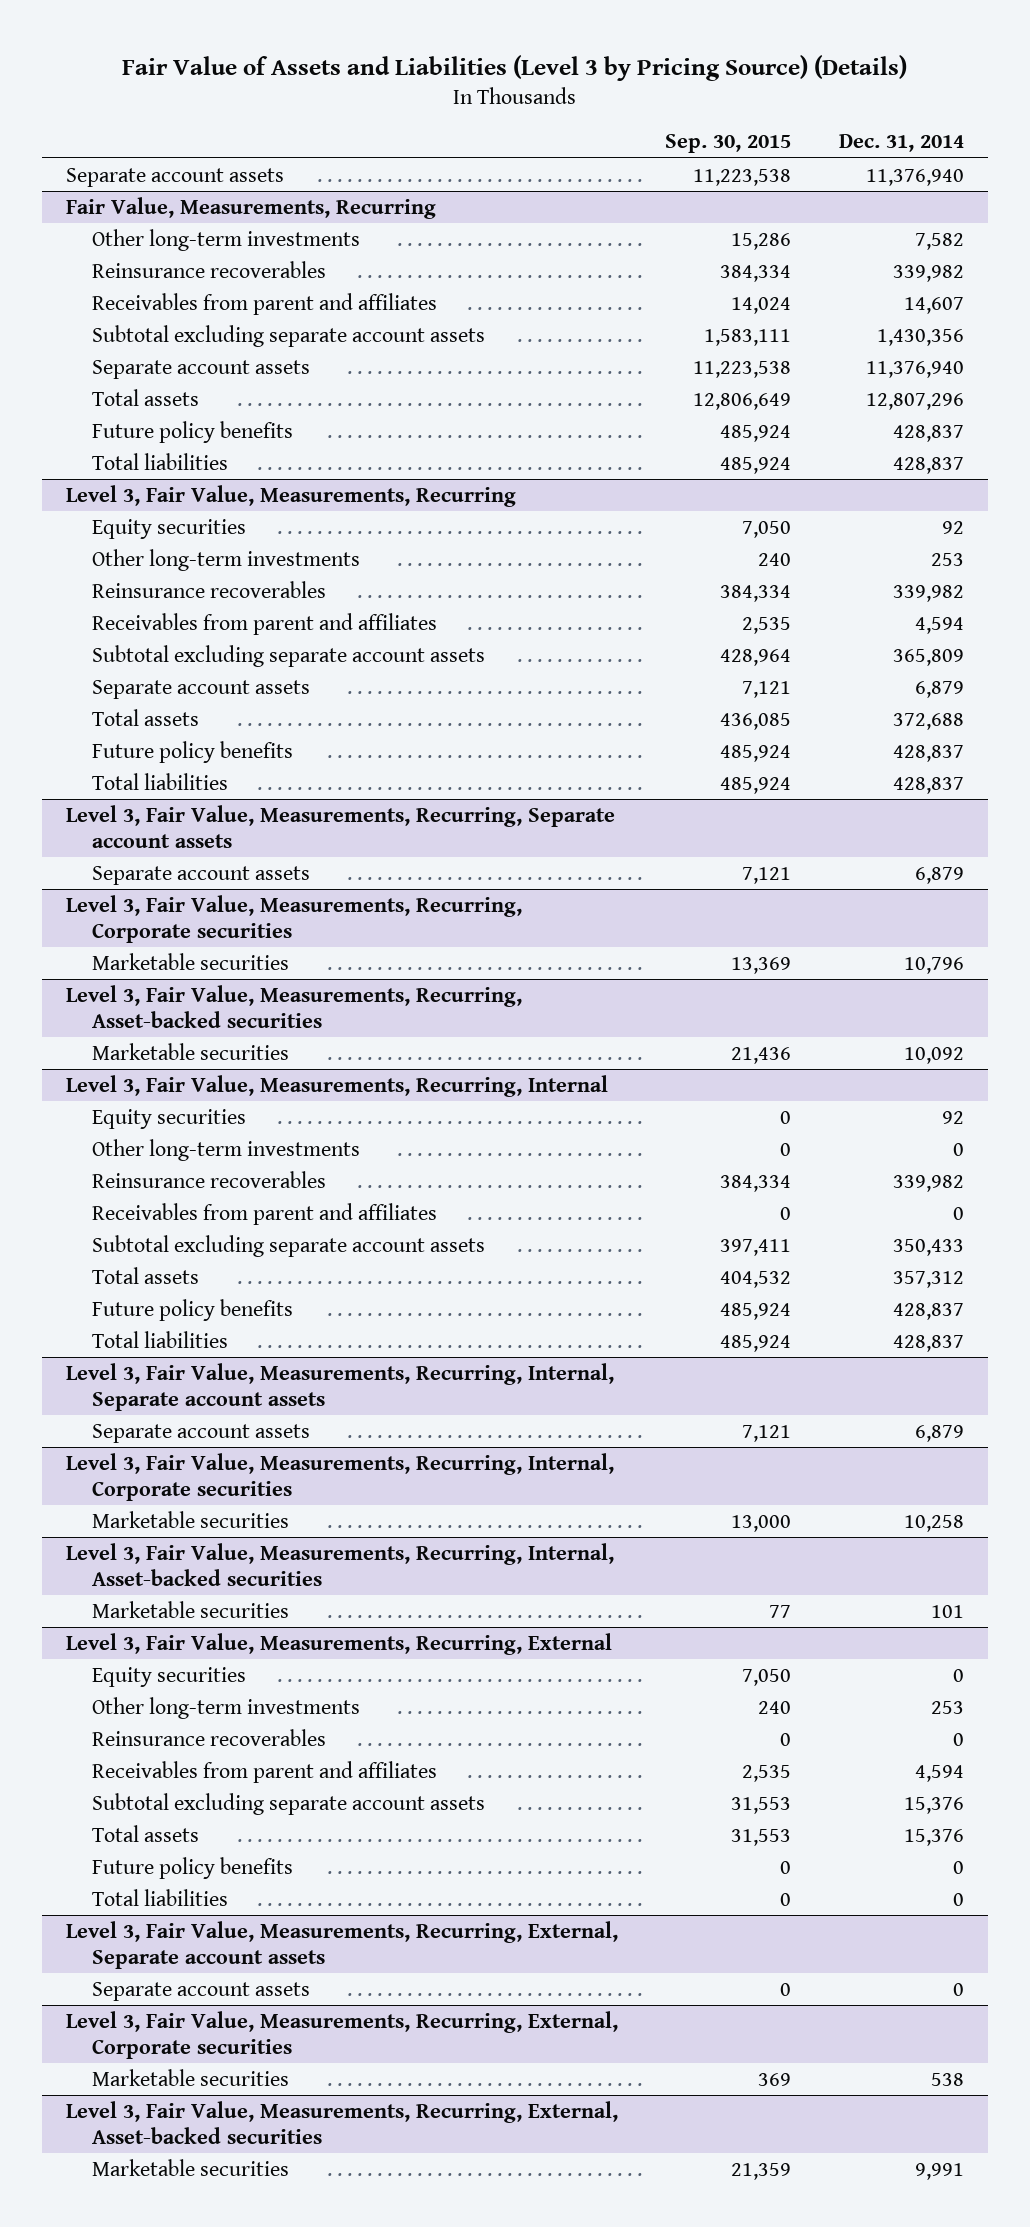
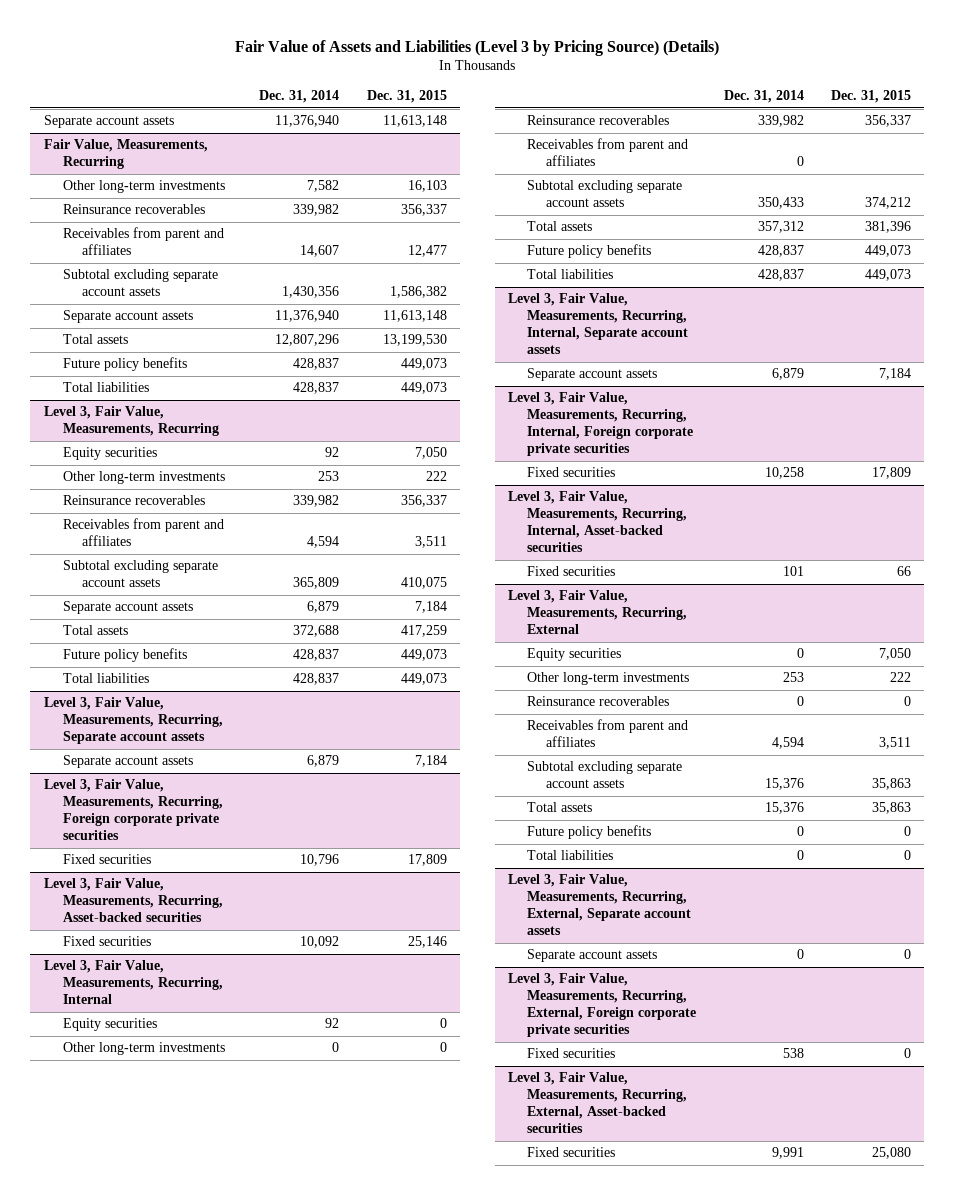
- | Sep. 30, 2015 | Dec. 31, 2014
+ | Dec. 31, 2014 | Dec. 31, 2015
- Level 3, Fair Value, Measurements, Recurring, Corporate securities
- Marketable securities | 13,369 | 10,796
+ Level 3, Fair Value, Measurements, Recurring, Foreign corporate private securities
+ Fixed securities | 10,796 | 17,809
@ Level 3, Fair Value, Measurements, Recurring, Asset-backed securities
- Marketable securities | 21,436 | 10,092
+ Fixed securities | 10,092 | 25,146
- Level 3, Fair Value, Measurements, Recurring, Internal, Corporate securities
- Marketable securities | 13,000 | 10,258
+ Level 3, Fair Value, Measurements, Recurring, Internal, Foreign corporate private securities
+ Fixed securities | 10,258 | 17,809
@ Level 3, Fair Value, Measurements, Recurring, Internal, Asset-backed securities
- Marketable securities | 77 | 101
+ Fixed securities | 101 | 66
- Level 3, Fair Value, Measurements, Recurring, External, Corporate securities
- Marketable securities | 369 | 538
+ Level 3, Fair Value, Measurements, Recurring, External, Foreign corporate private securities
+ Fixed securities | 538 | 0
@ Level 3, Fair Value, Measurements, Recurring, External, Asset-backed securities
- Marketable securities | 21,359 | 9,991
+ Fixed securities | 9,991 | 25,080

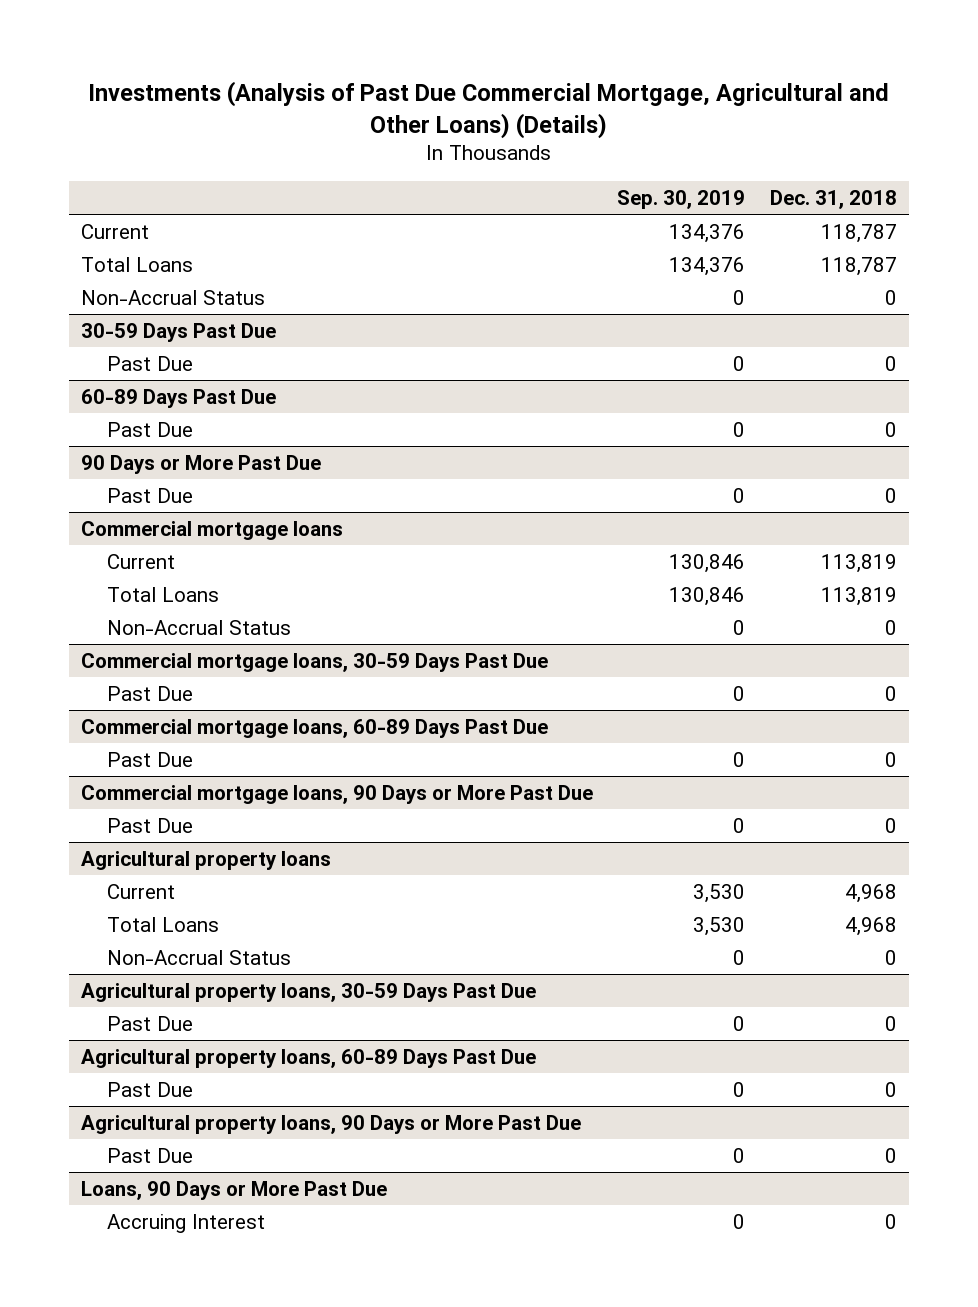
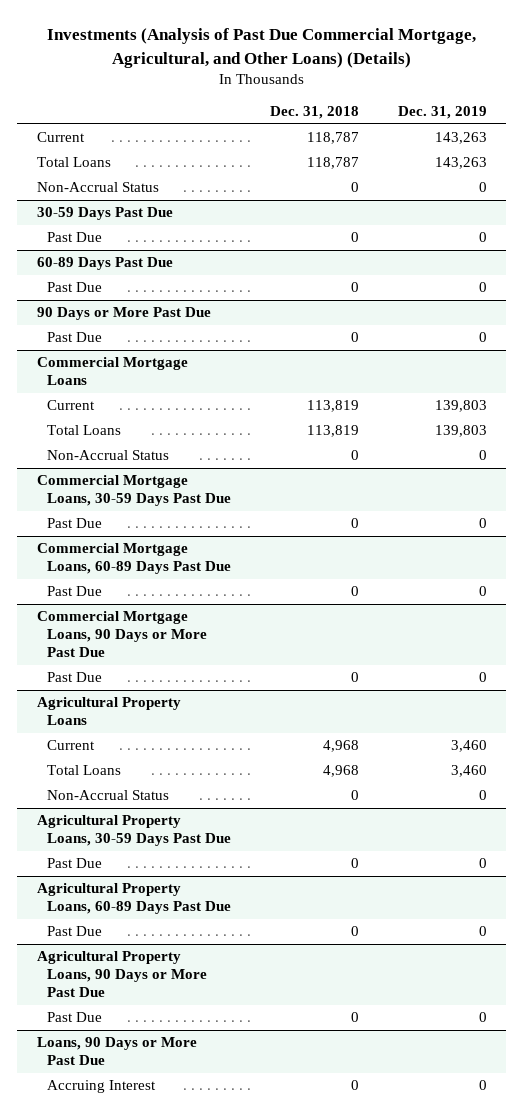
- Investments (Analysis of Past Due Commercial Mortgage, Agricultural and Other Loans) (Details)
+ Investments (Analysis of Past Due Commercial Mortgage, Agricultural, and Other Loans) (Details)
- | Sep. 30, 2019 | Dec. 31, 2018
+ | Dec. 31, 2018 | Dec. 31, 2019
- Commercial mortgage loans
+ Commercial Mortgage Loans
- Commercial mortgage loans, 30-59 Days Past Due
+ Commercial Mortgage Loans, 30-59 Days Past Due
- Commercial mortgage loans, 60-89 Days Past Due
+ Commercial Mortgage Loans, 60-89 Days Past Due
- Commercial mortgage loans, 90 Days or More Past Due
+ Commercial Mortgage Loans, 90 Days or More Past Due
- Agricultural property loans
+ Agricultural Property Loans
- Agricultural property loans, 30-59 Days Past Due
+ Agricultural Property Loans, 30-59 Days Past Due
- Agricultural property loans, 60-89 Days Past Due
+ Agricultural Property Loans, 60-89 Days Past Due
- Agricultural property loans, 90 Days or More Past Due
+ Agricultural Property Loans, 90 Days or More Past Due

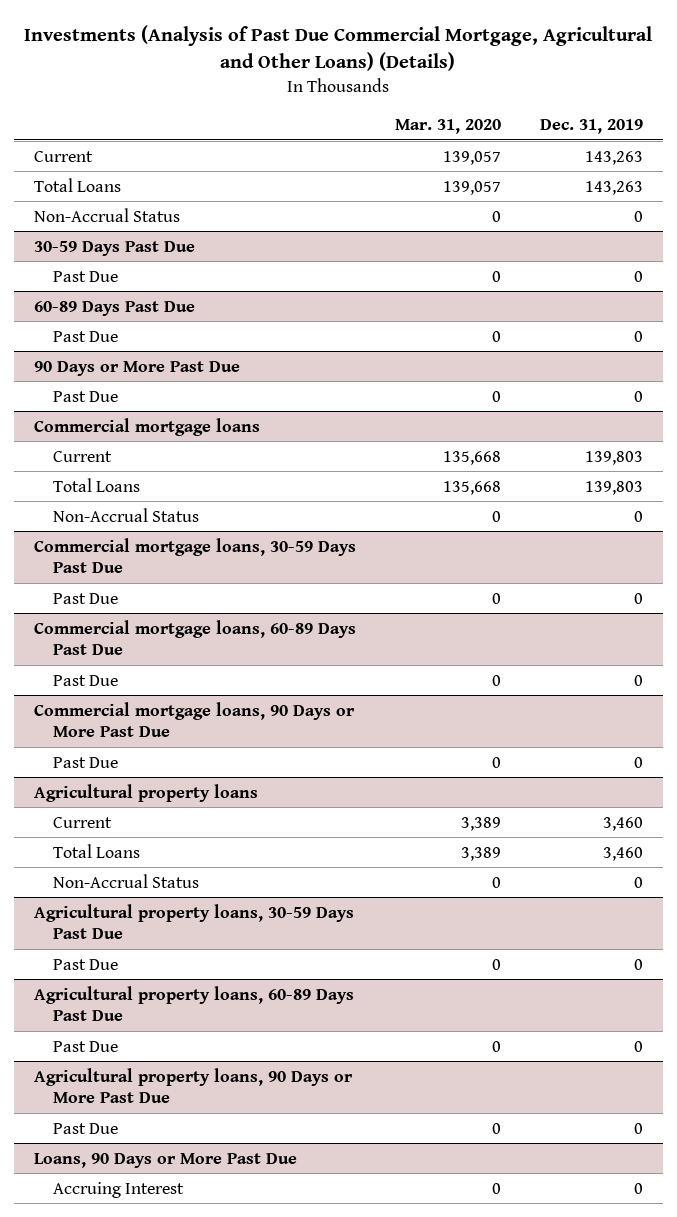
- Investments (Analysis of Past Due Commercial Mortgage, Agricultural, and Other Loans) (Details)
+ Investments (Analysis of Past Due Commercial Mortgage, Agricultural and Other Loans) (Details)
- | Dec. 31, 2018 | Dec. 31, 2019
+ | Mar. 31, 2020 | Dec. 31, 2019
- Commercial Mortgage Loans
+ Commercial mortgage loans
- Commercial Mortgage Loans, 30-59 Days Past Due
+ Commercial mortgage loans, 30-59 Days Past Due
- Commercial Mortgage Loans, 60-89 Days Past Due
+ Commercial mortgage loans, 60-89 Days Past Due
- Commercial Mortgage Loans, 90 Days or More Past Due
+ Commercial mortgage loans, 90 Days or More Past Due
- Agricultural Property Loans
+ Agricultural property loans
- Agricultural Property Loans, 30-59 Days Past Due
+ Agricultural property loans, 30-59 Days Past Due
- Agricultural Property Loans, 60-89 Days Past Due
+ Agricultural property loans, 60-89 Days Past Due
- Agricultural Property Loans, 90 Days or More Past Due
+ Agricultural property loans, 90 Days or More Past Due

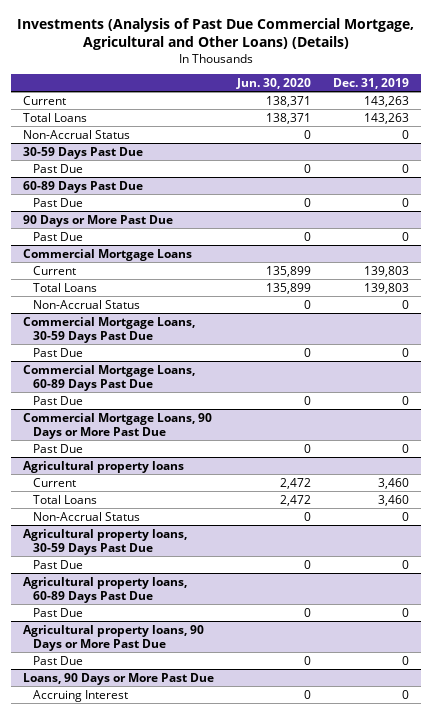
- | Mar. 31, 2020 | Dec. 31, 2019
+ | Jun. 30, 2020 | Dec. 31, 2019
- Commercial mortgage loans
+ Commercial Mortgage Loans
- Commercial mortgage loans, 30-59 Days Past Due
+ Commercial Mortgage Loans, 30-59 Days Past Due
- Commercial mortgage loans, 60-89 Days Past Due
+ Commercial Mortgage Loans, 60-89 Days Past Due
- Commercial mortgage loans, 90 Days or More Past Due
+ Commercial Mortgage Loans, 90 Days or More Past Due

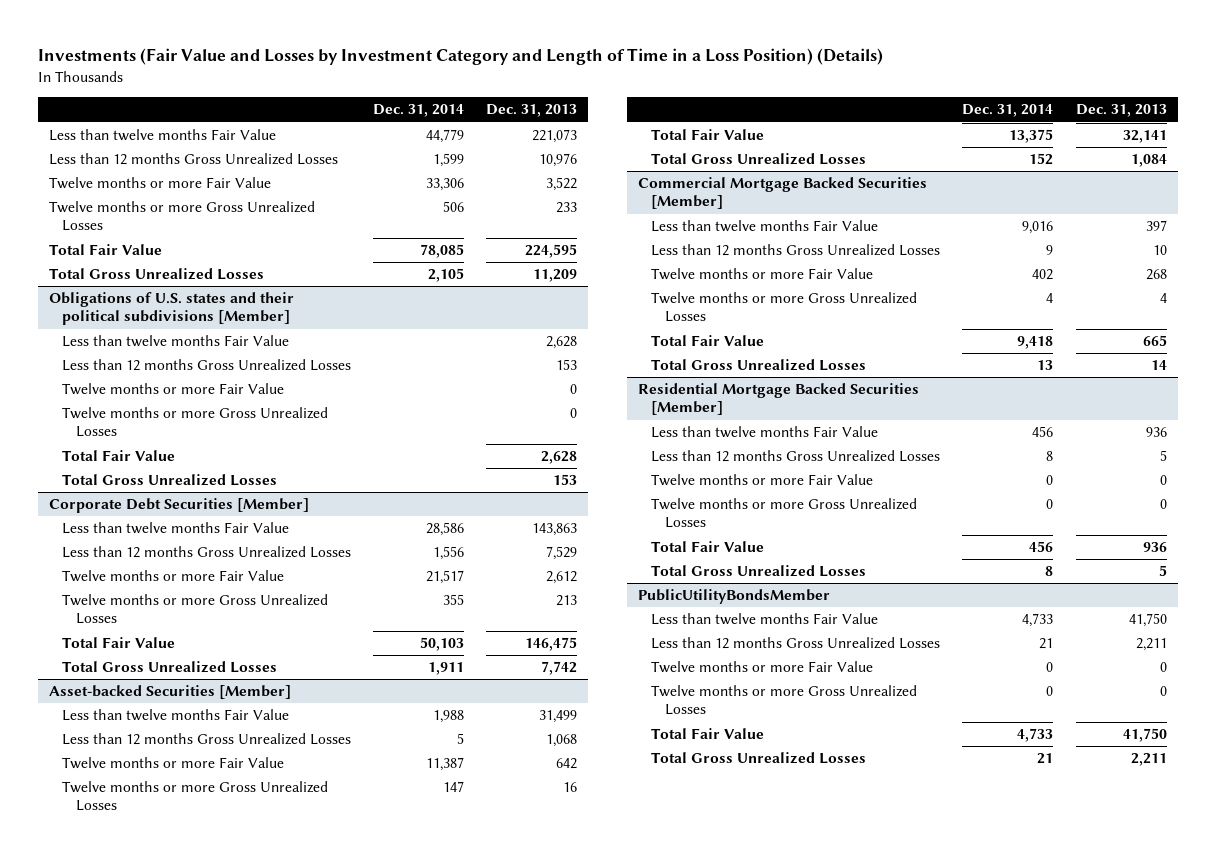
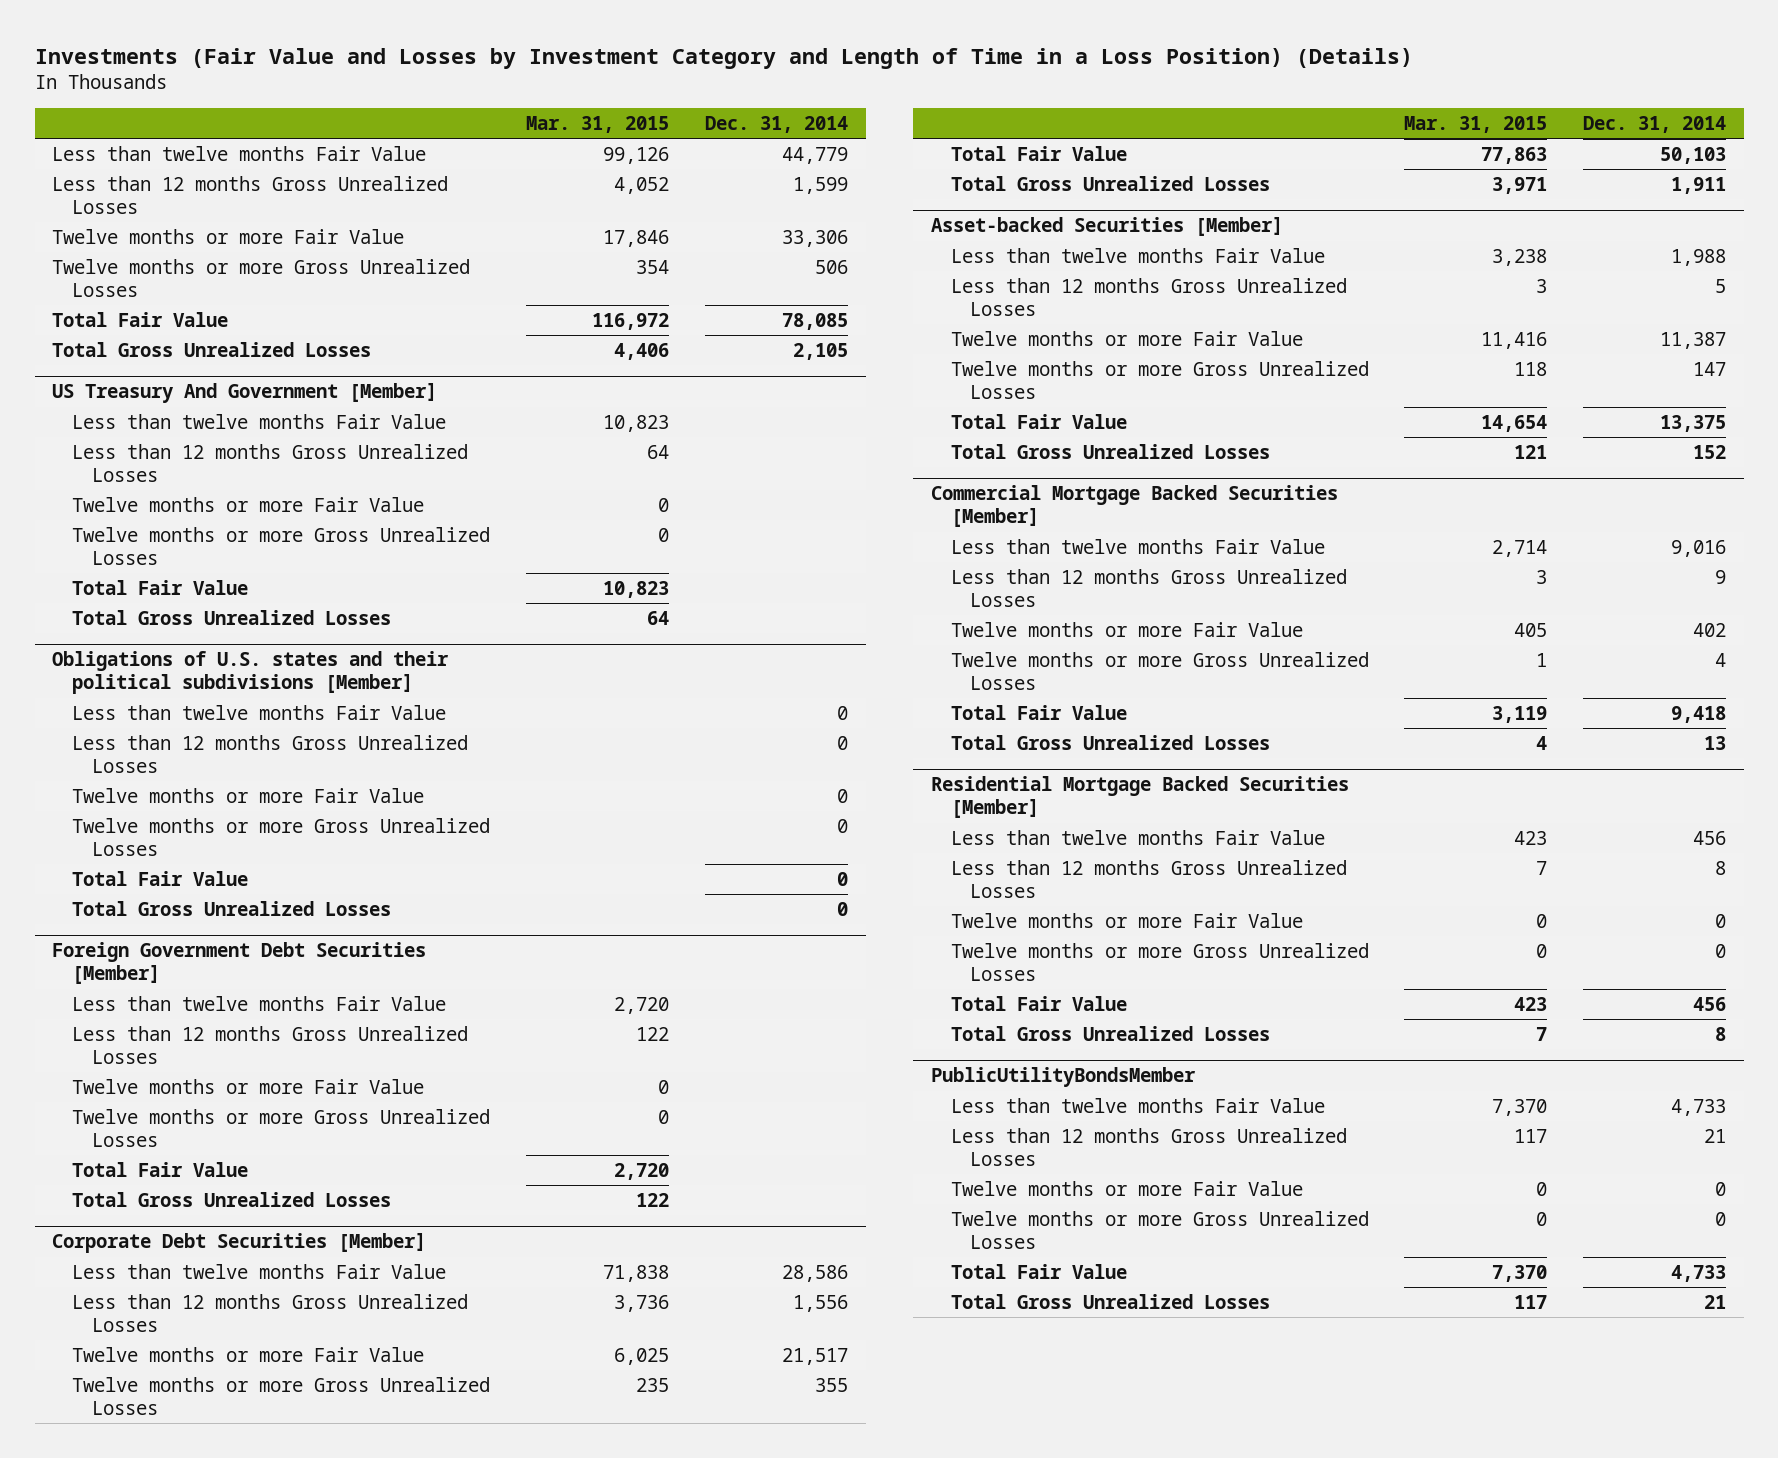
- | Dec. 31, 2014 | Dec. 31, 2013
+ | Mar. 31, 2015 | Dec. 31, 2014
+ US Treasury And Government [Member]
+ Less than twelve months Fair Value | 10,823 |
+ Less than 12 months Gross Unrealized Losses | 64 |
+ Twelve months or more Fair Value | 0 |
+ Twelve months or more Gross Unrealized Losses | 0 |
+ Total Fair Value | 10,823 |
+ Total Gross Unrealized Losses | 64 |
@ Obligations of U.S. states and their political subdivisions [Member]
+ Less than twelve months Fair Value | | 0
+ Less than 12 months Gross Unrealized Losses | | 0
+ Twelve months or more Fair Value | | 0
+ Twelve months or more Gross Unrealized Losses | | 0
+ Total Fair Value | | 0
+ Total Gross Unrealized Losses | | 0
+ Foreign Government Debt Securities [Member]

